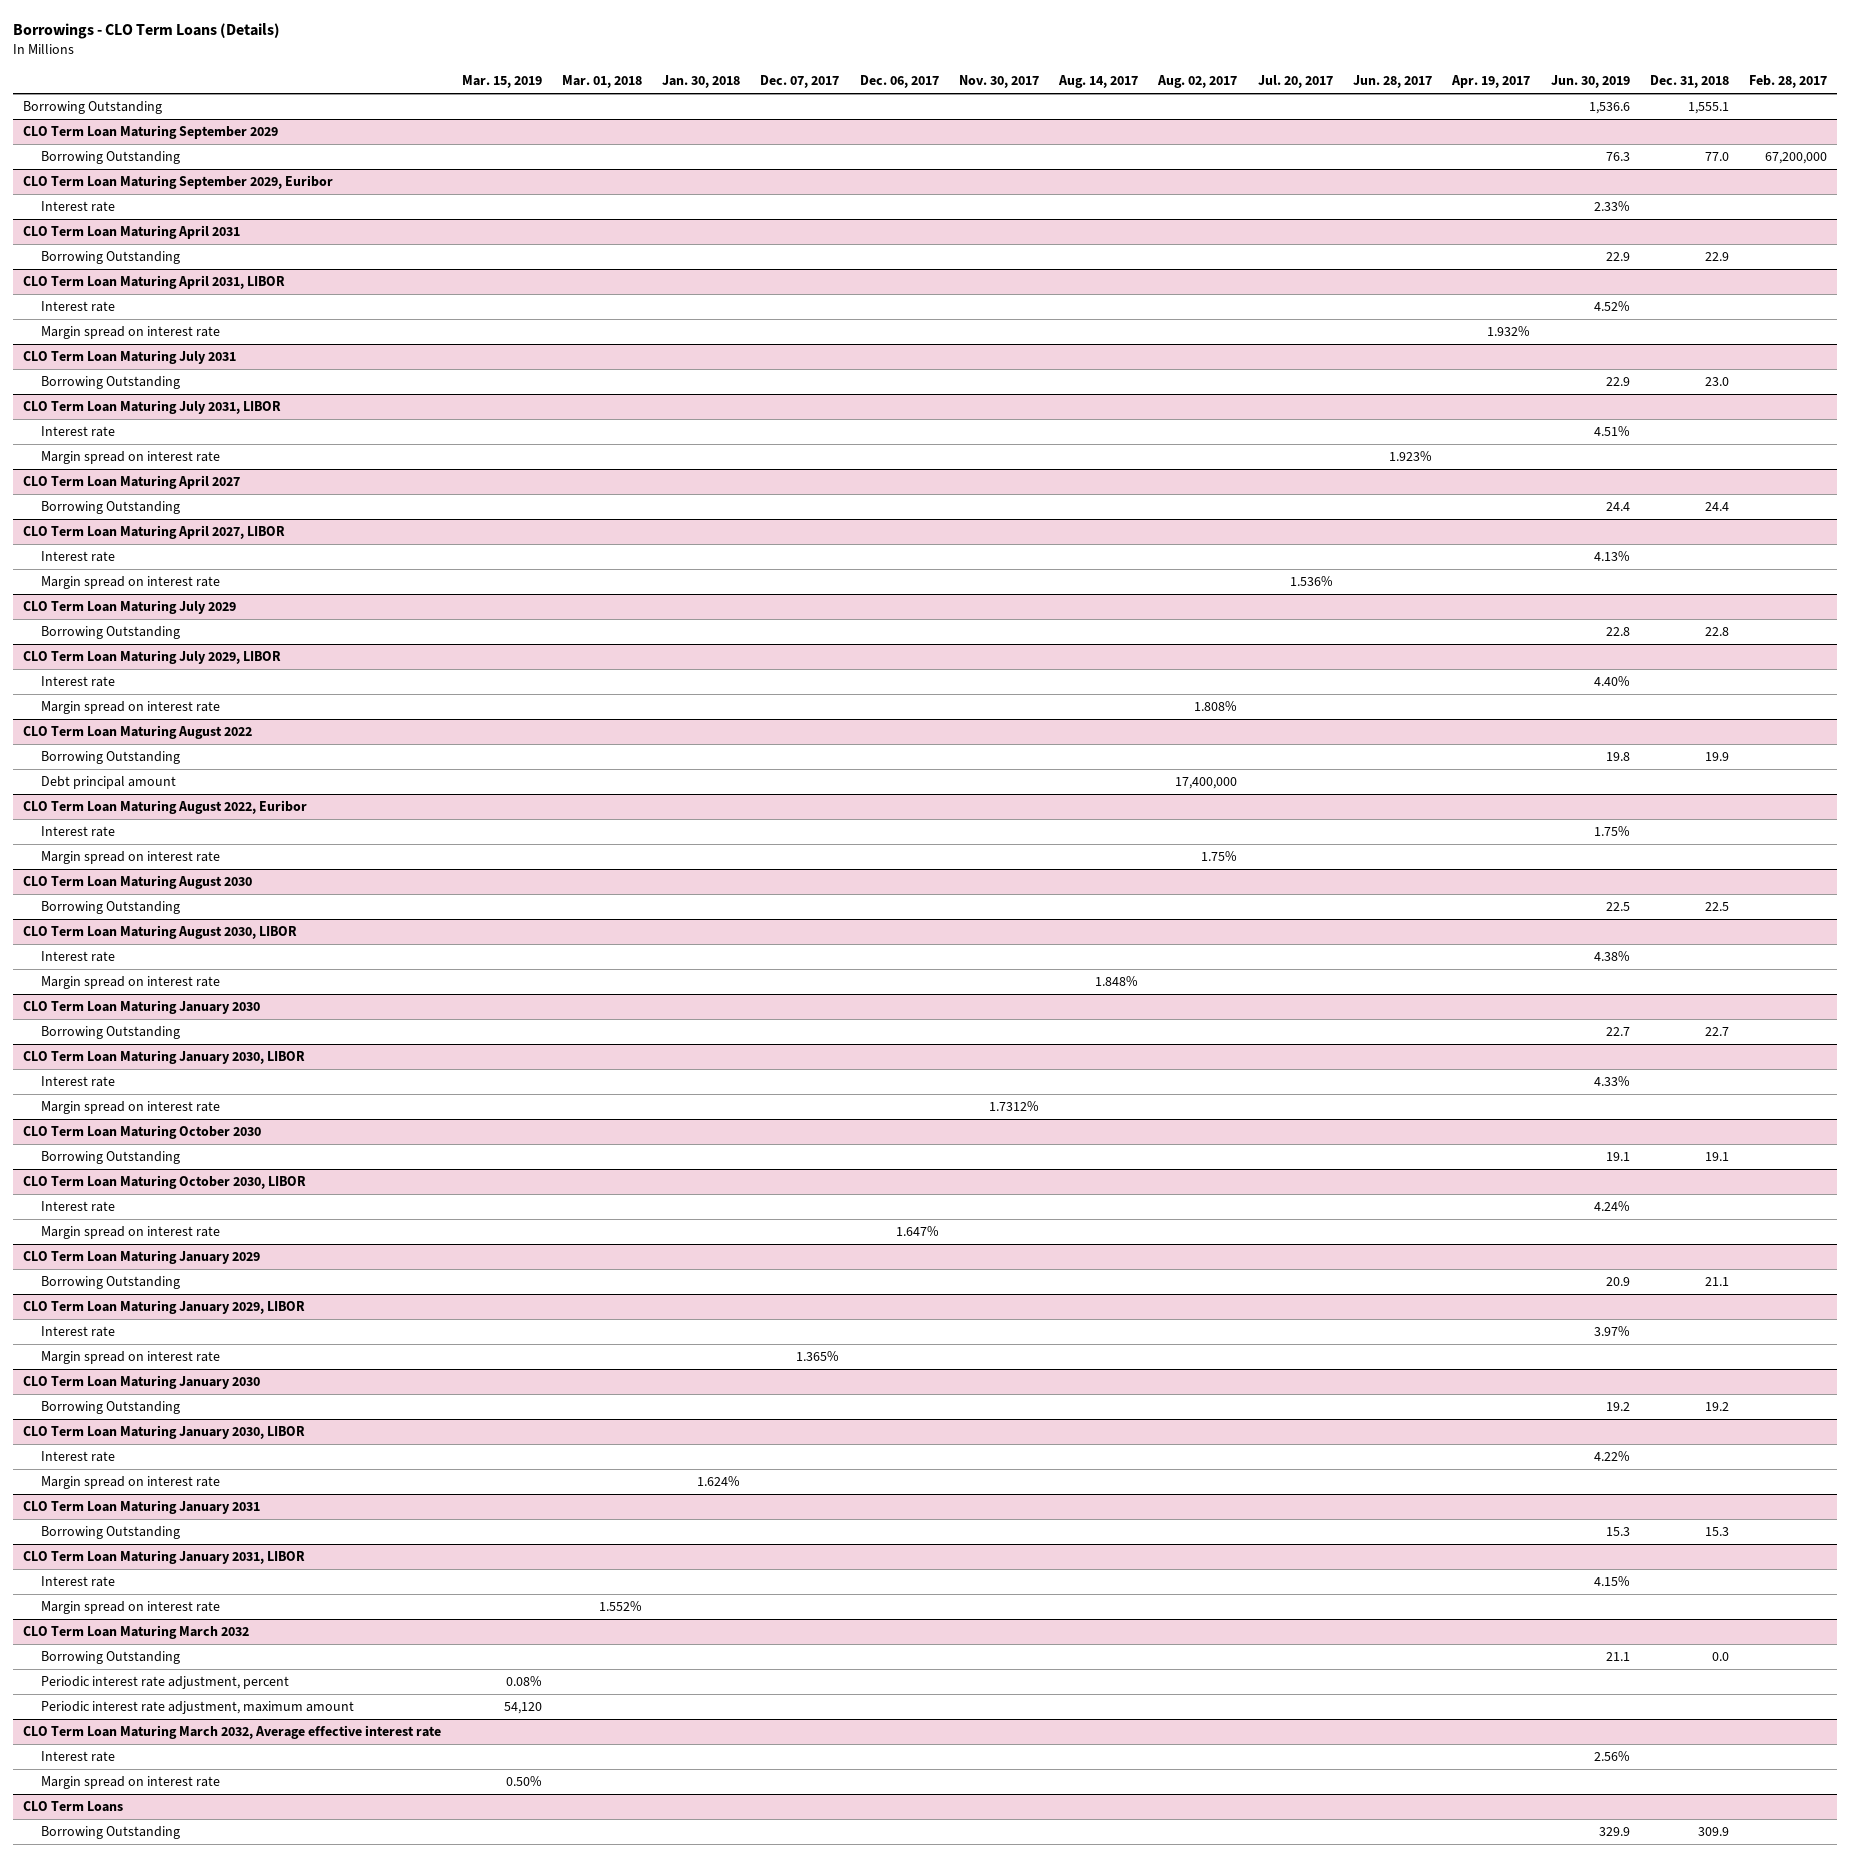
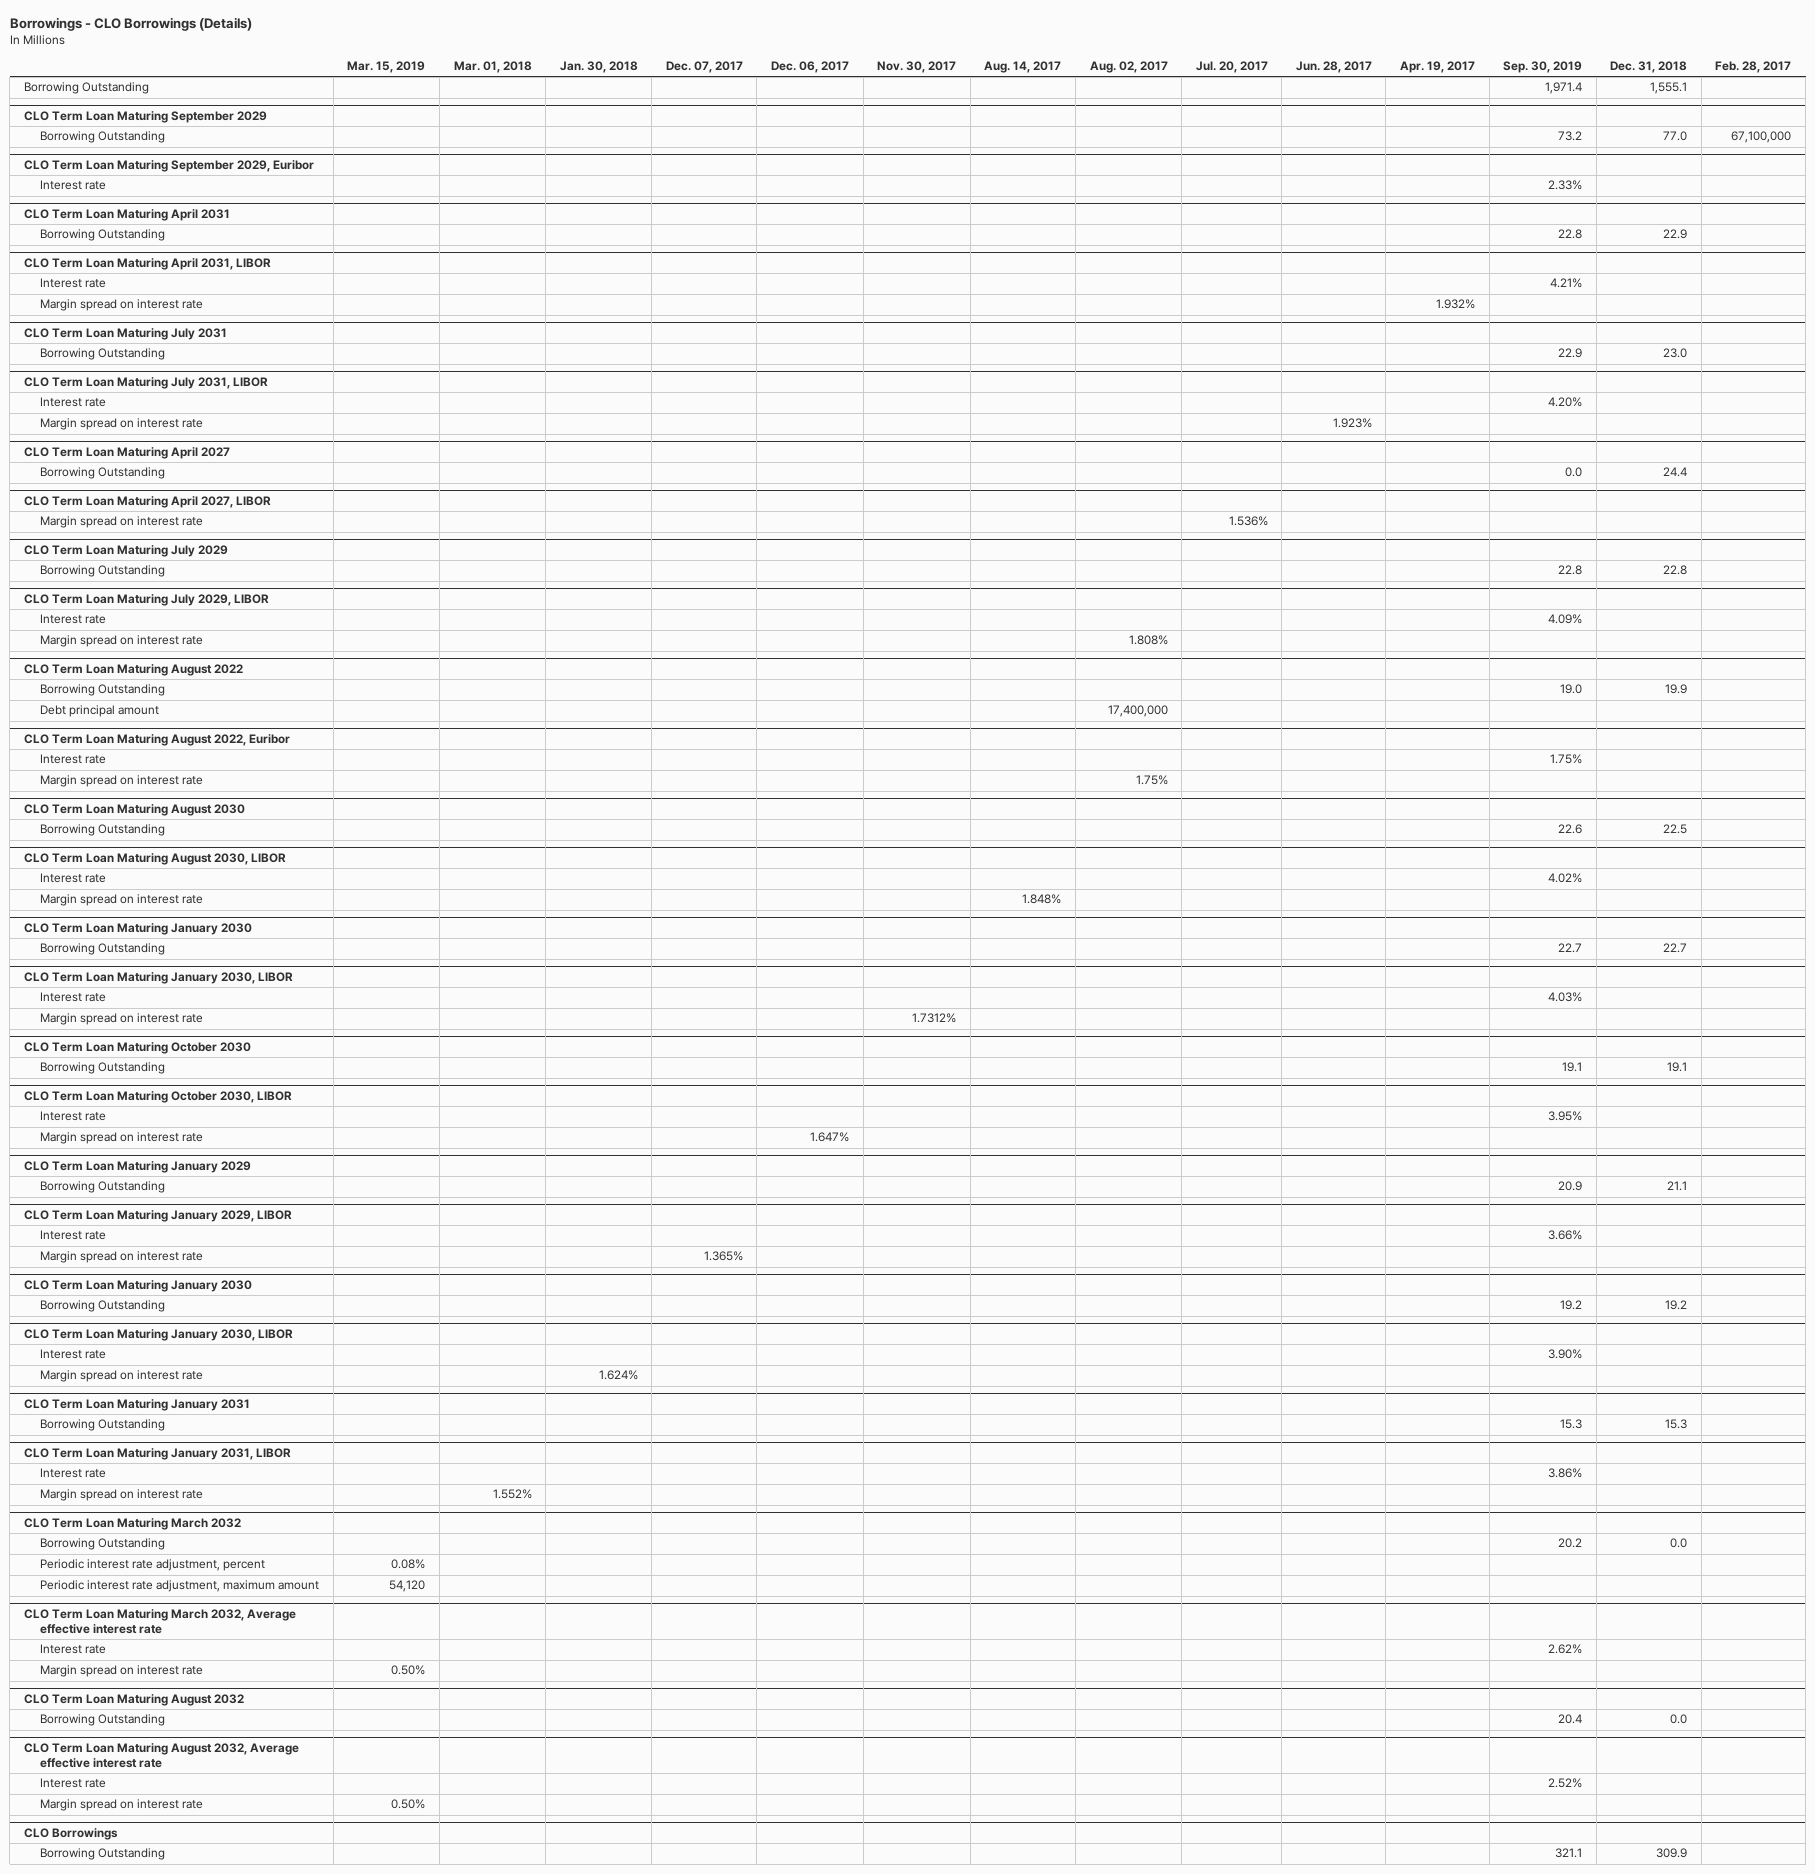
- Borrowings - CLO Term Loans (Details)
+ Borrowings - CLO Borrowings (Details)
- | Mar. 15, 2019 | Mar. 01, 2018 | Jan. 30, 2018 | Dec. 07, 2017 | Dec. 06, 2017 | Nov. 30, 2017 | Aug. 14, 2017 | Aug. 02, 2017 | Jul. 20, 2017 | Jun. 28, 2017 | Apr. 19, 2017 | Jun. 30, 2019 | Dec. 31, 2018 | Feb. 28, 2017
+ | Mar. 15, 2019 | Mar. 01, 2018 | Jan. 30, 2018 | Dec. 07, 2017 | Dec. 06, 2017 | Nov. 30, 2017 | Aug. 14, 2017 | Aug. 02, 2017 | Jul. 20, 2017 | Jun. 28, 2017 | Apr. 19, 2017 | Sep. 30, 2019 | Dec. 31, 2018 | Feb. 28, 2017
@ CLO Term Loan Maturing September 2029
- Borrowing Outstanding | | | | | | | | | | | | 76.3 | 77.0 | 67,200,000
+ Borrowing Outstanding | | | | | | | | | | | | 73.2 | 77.0 | 67,100,000
@ CLO Term Loan Maturing April 2027, LIBOR
- Interest rate | | | | | | | | | | | | 4.13% | |
- CLO Term Loans
+ CLO Term Loan Maturing August 2032
+ Borrowing Outstanding | | | | | | | | | | | | 20.4 | 0.0 |
+ CLO Term Loan Maturing August 2032, Average effective interest rate
+ Interest rate | | | | | | | | | | | | 2.52% | |
+ Margin spread on interest rate | 0.50% | | | | | | | | | | | | |
+ CLO Borrowings

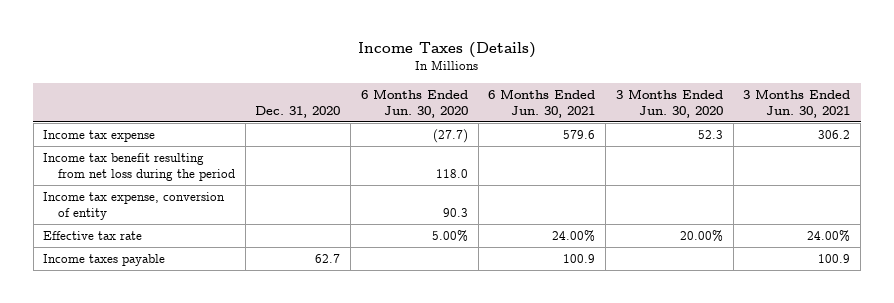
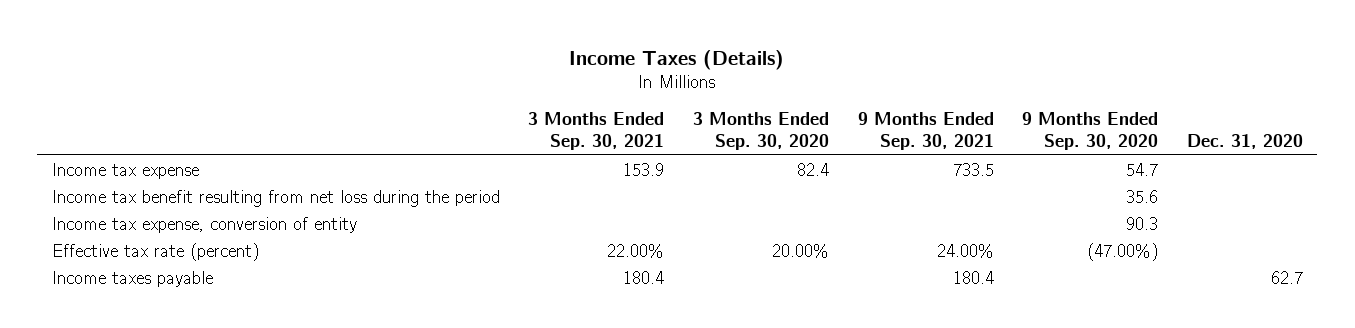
- | Dec. 31, 2020 | 6 Months Ended Jun. 30, 2020 | 6 Months Ended Jun. 30, 2021 | 3 Months Ended Jun. 30, 2020 | 3 Months Ended Jun. 30, 2021
+ | 3 Months Ended Sep. 30, 2021 | 3 Months Ended Sep. 30, 2020 | 9 Months Ended Sep. 30, 2021 | 9 Months Ended Sep. 30, 2020 | Dec. 31, 2020
- Effective tax rate | | 5.00% | 24.00% | 20.00% | 24.00%
+ Effective tax rate (percent) | 22.00% | 20.00% | 24.00% | (47.00%) |

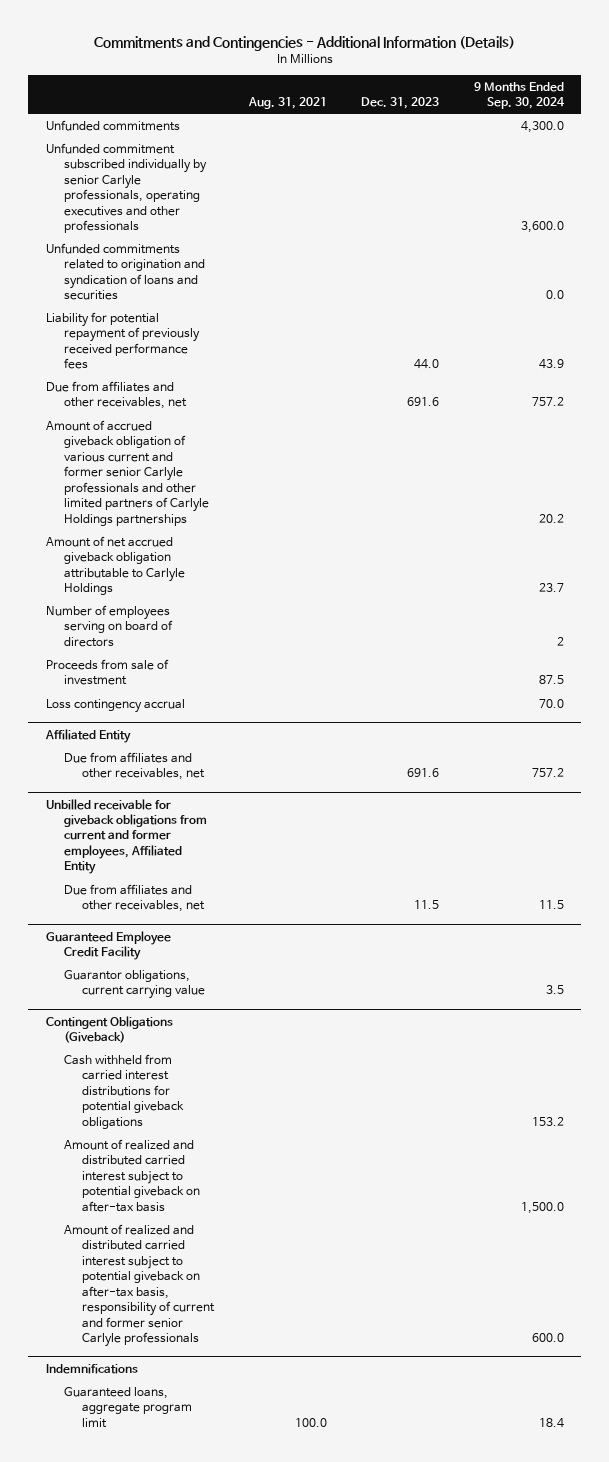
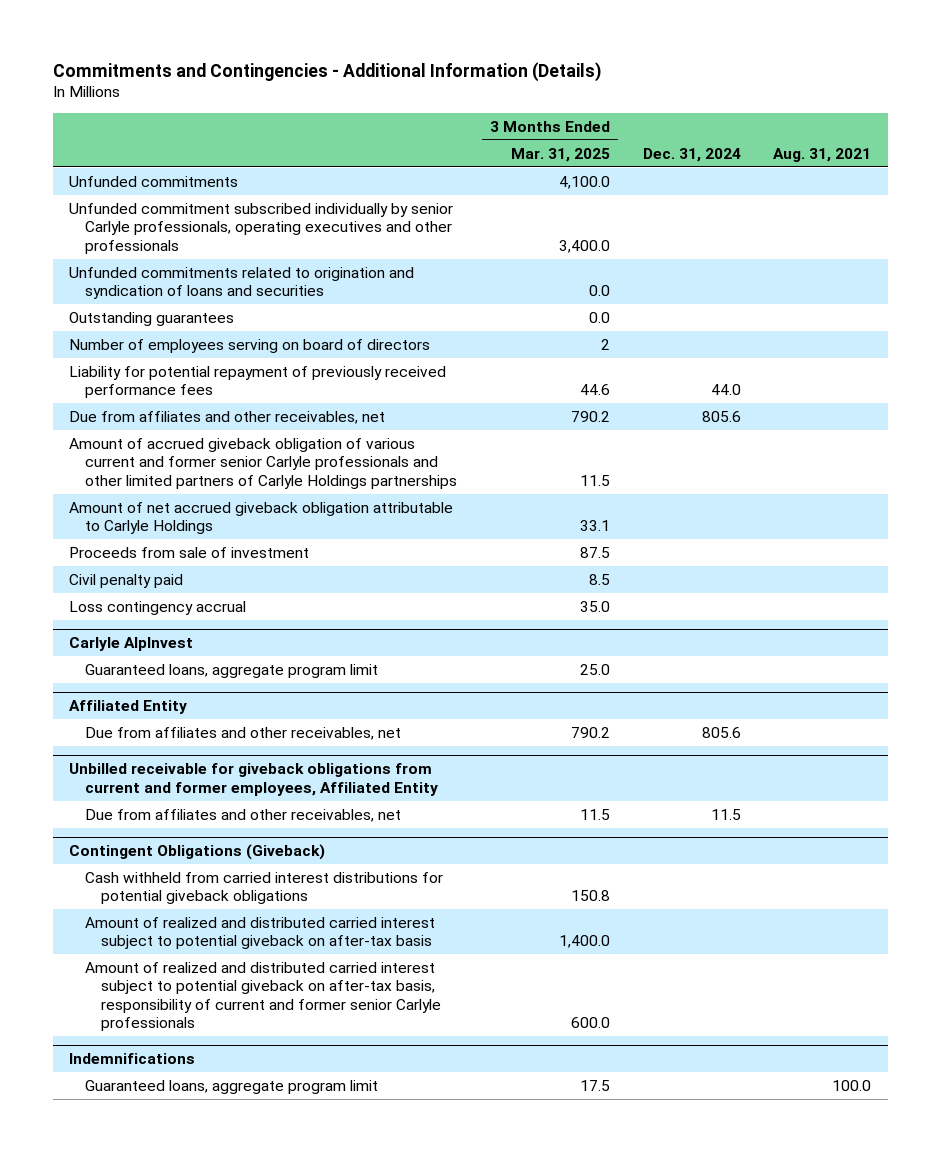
- | Aug. 31, 2021 | Dec. 31, 2023 | 9 Months Ended Sep. 30, 2024
+ | 3 Months Ended Mar. 31, 2025 | Dec. 31, 2024 | Aug. 31, 2021
+ Outstanding guarantees | 0.0 | |
moved up: Number of employees serving on board of directors | 2 | |
+ Civil penalty paid | 8.5 | |
+ Carlyle AlpInvest
+ Guaranteed loans, aggregate program limit | 25.0 | |
- Guaranteed Employee Credit Facility
- Guarantor obligations, current carrying value | | | 3.5

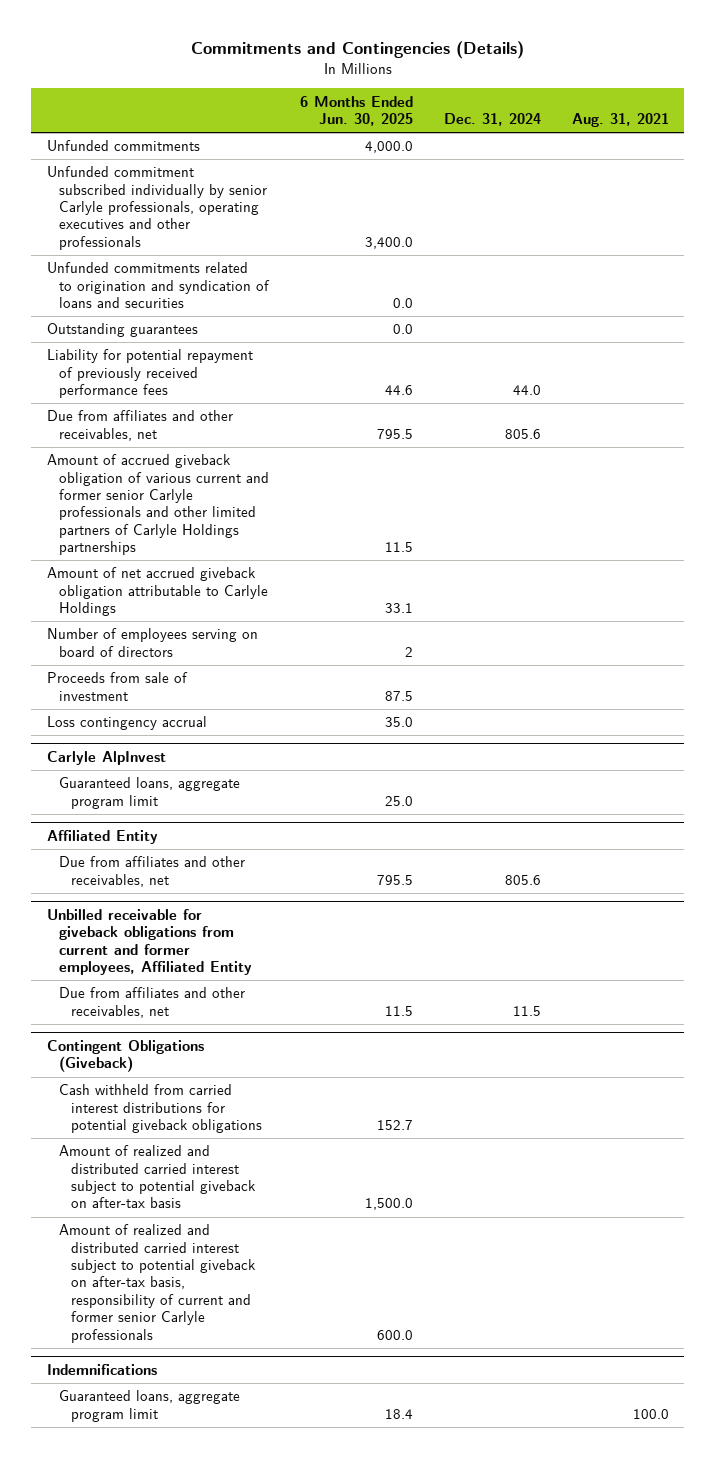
- Commitments and Contingencies - Additional Information (Details)
+ Commitments and Contingencies (Details)
- | 3 Months Ended Mar. 31, 2025 | Dec. 31, 2024 | Aug. 31, 2021
+ | 6 Months Ended Jun. 30, 2025 | Dec. 31, 2024 | Aug. 31, 2021
moved down: Number of employees serving on board of directors | 2 | |
- Civil penalty paid | 8.5 | |

